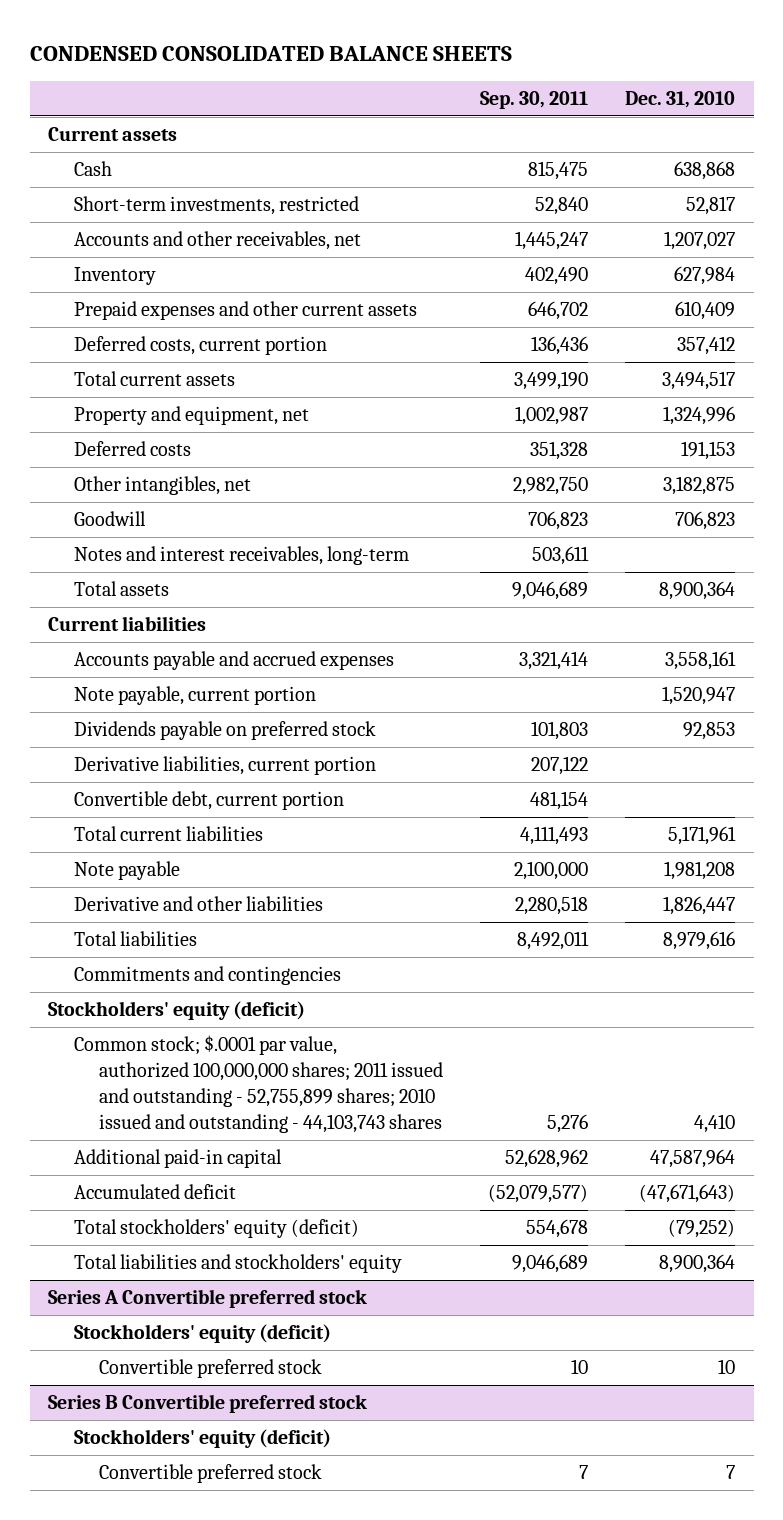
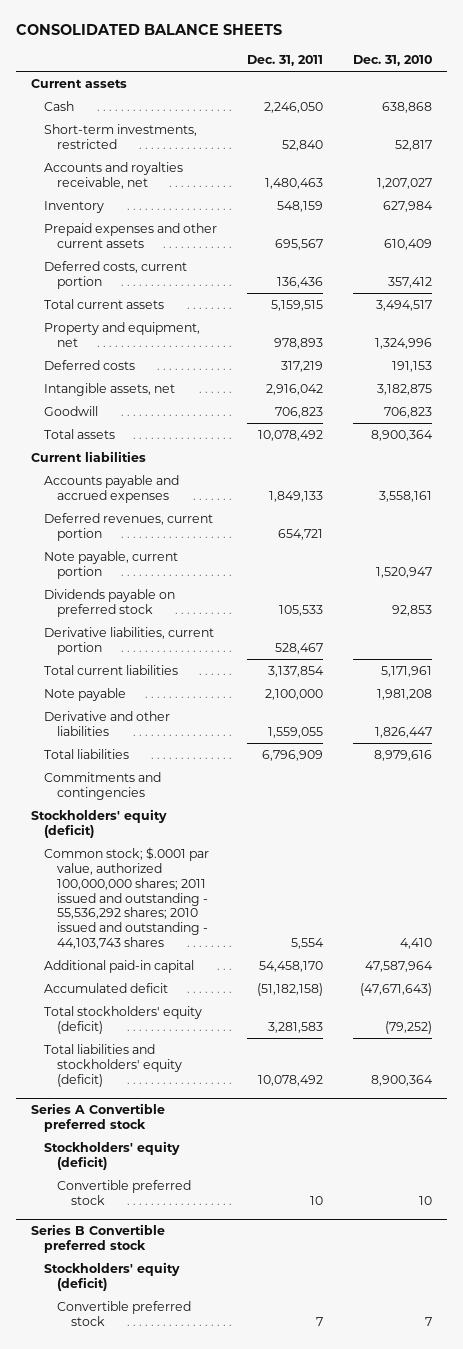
- CONDENSED CONSOLIDATED BALANCE SHEETS
+ CONSOLIDATED BALANCE SHEETS
- | Sep. 30, 2011 | Dec. 31, 2010
+ | Dec. 31, 2011 | Dec. 31, 2010
- Accounts and other receivables, net | 1,445,247 | 1,207,027
+ Accounts and royalties receivable, net | 1,480,463 | 1,207,027
- Other intangibles, net | 2,982,750 | 3,182,875
+ Intangible assets, net | 2,916,042 | 3,182,875
- Notes and interest receivables, long-term | 503,611 |
+ Deferred revenues, current portion | 654,721 |
- Convertible debt, current portion | 481,154 |
- Common stock; $.0001 par value, authorized 100,000,000 shares; 2011 issued and outstanding - 52,755,899 shares; 2010 issued and outstanding - 44,103,743 shares | 5,276 | 4,410
+ Common stock; $.0001 par value, authorized 100,000,000 shares; 2011 issued and outstanding - 55,536,292 shares; 2010 issued and outstanding - 44,103,743 shares | 5,554 | 4,410
- Total liabilities and stockholders' equity | 9,046,689 | 8,900,364
+ Total liabilities and stockholders' equity (deficit) | 10,078,492 | 8,900,364

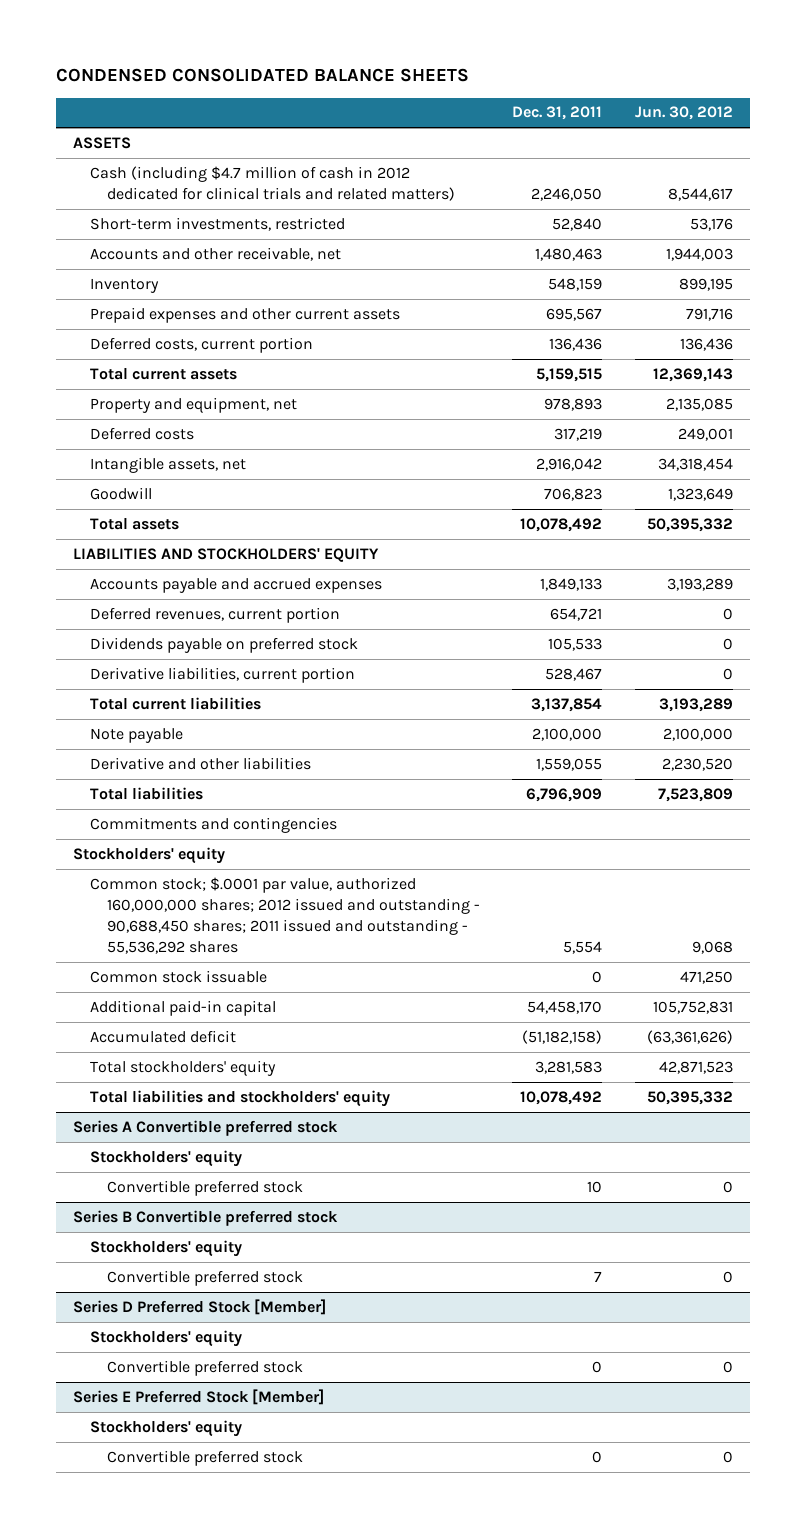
- CONSOLIDATED BALANCE SHEETS
+ CONDENSED CONSOLIDATED BALANCE SHEETS
- | Dec. 31, 2011 | Dec. 31, 2010
+ | Dec. 31, 2011 | Jun. 30, 2012
- Current assets
- Cash | 2,246,050 | 638,868
+ ASSETS
+ Cash (including $4.7 million of cash in 2012 dedicated for clinical trials and related matters) | 2,246,050 | 8,544,617
- Accounts and royalties receivable, net | 1,480,463 | 1,207,027
+ Accounts and other receivable, net | 1,480,463 | 1,944,003
- Current liabilities
+ LIABILITIES AND STOCKHOLDERS' EQUITY
- Note payable, current portion | | 1,520,947
- Stockholders' equity (deficit)
- Common stock; $.0001 par value, authorized 100,000,000 shares; 2011 issued and outstanding - 55,536,292 shares; 2010 issued and outstanding - 44,103,743 shares | 5,554 | 4,410
+ Stockholders' equity
+ Common stock; $.0001 par value, authorized 160,000,000 shares; 2012 issued and outstanding - 90,688,450 shares; 2011 issued and outstanding - 55,536,292 shares | 5,554 | 9,068
+ Common stock issuable | 0 | 471,250
- Total stockholders' equity (deficit) | 3,281,583 | (79,252)
- Total liabilities and stockholders' equity (deficit) | 10,078,492 | 8,900,364
+ Total stockholders' equity | 3,281,583 | 42,871,523
+ Total liabilities and stockholders' equity | 10,078,492 | 50,395,332
@ Series A Convertible preferred stock
- Stockholders' equity (deficit)
+ Stockholders' equity
@ Series B Convertible preferred stock
- Stockholders' equity (deficit)
+ Stockholders' equity
+ Series D Preferred Stock [Member]
+ Stockholders' equity
+ Convertible preferred stock | 0 | 0
+ Series E Preferred Stock [Member]
+ Stockholders' equity
+ Convertible preferred stock | 0 | 0

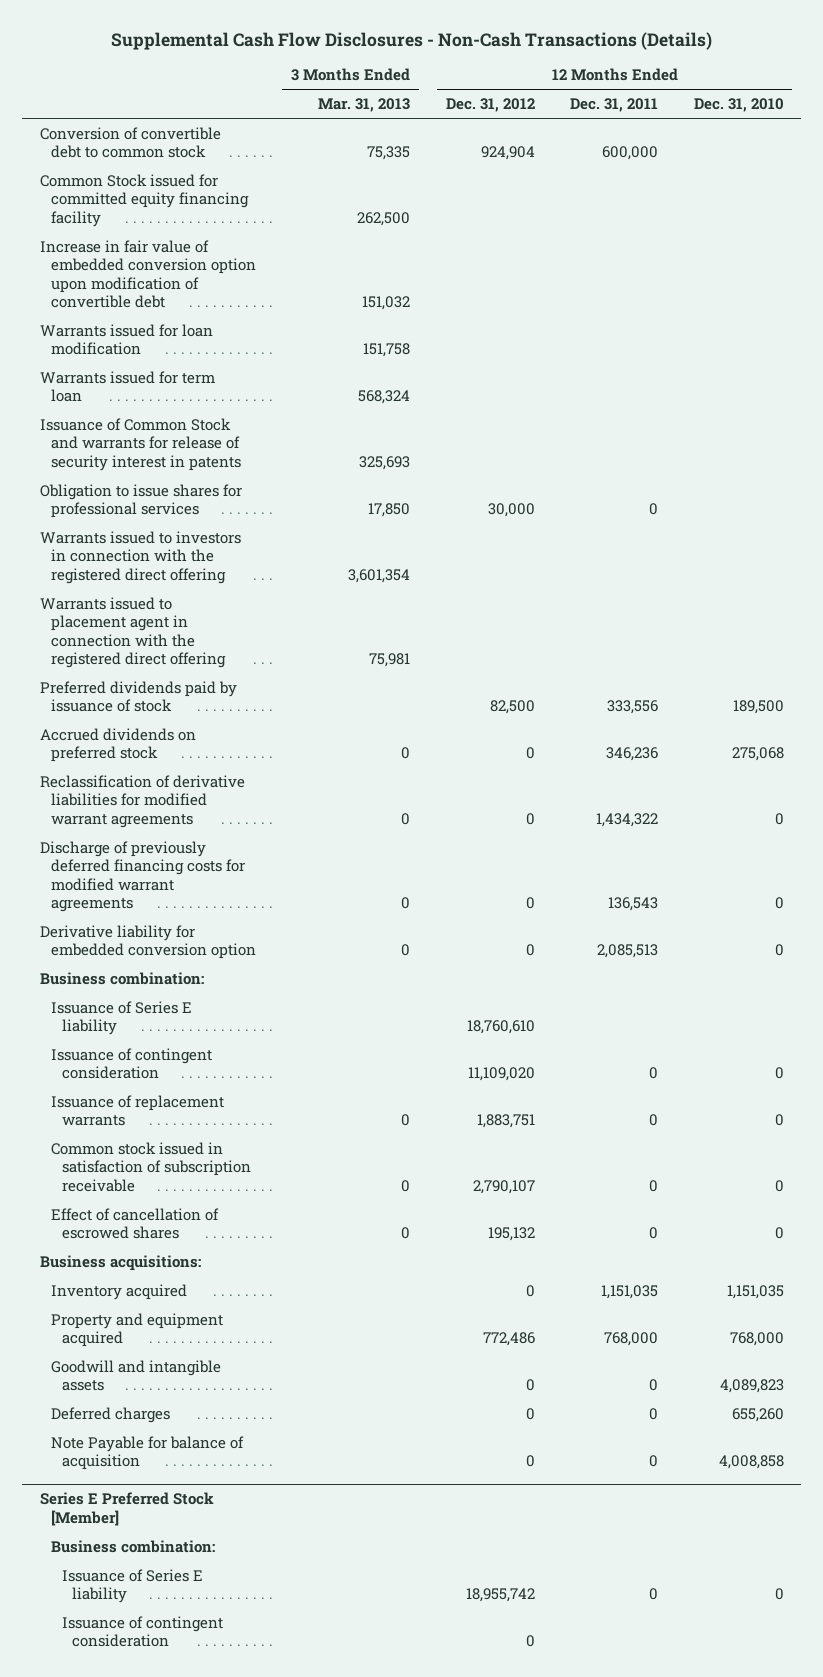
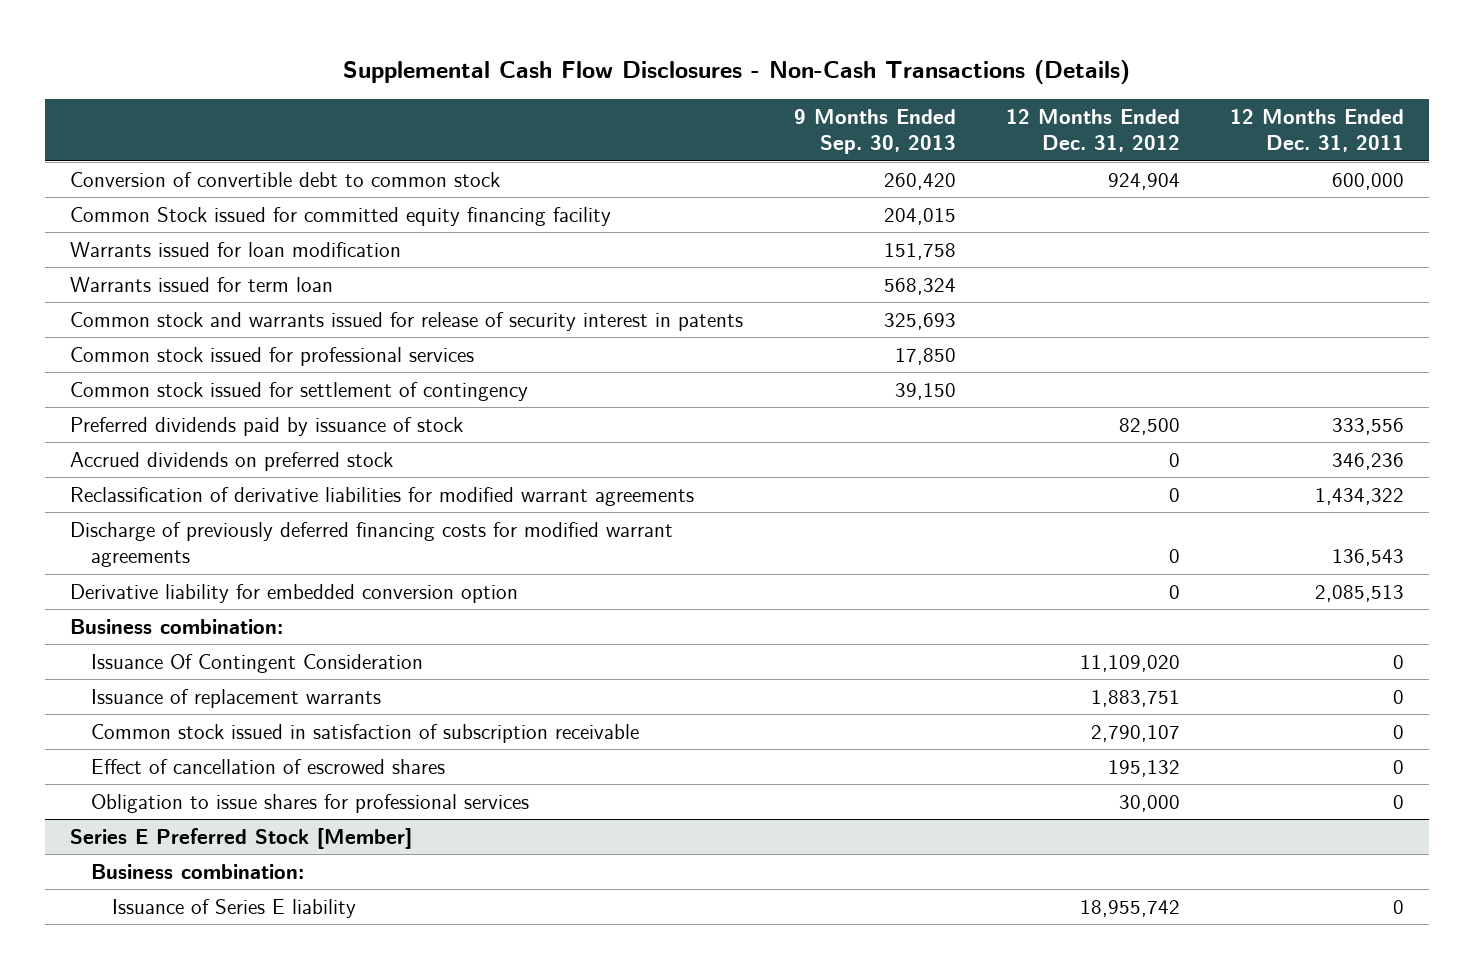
- | 3 Months Ended Mar. 31, 2013 | 12 Months Ended Dec. 31, 2012 | 12 Months Ended Dec. 31, 2011 | 12 Months Ended Dec. 31, 2010
+ | 9 Months Ended Sep. 30, 2013 | 12 Months Ended Dec. 31, 2012 | 12 Months Ended Dec. 31, 2011
- Increase in fair value of embedded conversion option upon modification of convertible debt | 151,032 | | |
- Issuance of Common Stock and warrants for release of security interest in patents | 325,693 | | |
- Warrants issued to investors in connection with the registered direct offering | 3,601,354 | | |
- Warrants issued to placement agent in connection with the registered direct offering | 75,981 | | |
+ Common stock and warrants issued for release of security interest in patents | 325,693 | |
+ Common stock issued for professional services | 17,850 | |
+ Common stock issued for settlement of contingency | 39,150 | |
- Issuance of Series E liability | | 18,760,610 | |
- Issuance of contingent consideration | | 11,109,020 | 0 | 0
+ Issuance Of Contingent Consideration | | 11,109,020 | 0
- Business acquisitions:
- Inventory acquired | | 0 | 1,151,035 | 1,151,035
- Property and equipment acquired | | 772,486 | 768,000 | 768,000
- Goodwill and intangible assets | | 0 | 0 | 4,089,823
- Deferred charges | | 0 | 0 | 655,260
- Note Payable for balance of acquisition | | 0 | 0 | 4,008,858
moved down: Obligation to issue shares for professional services | | 30,000 | 0
@ Series E Preferred Stock [Member]
- Issuance of contingent consideration | | 0 | |

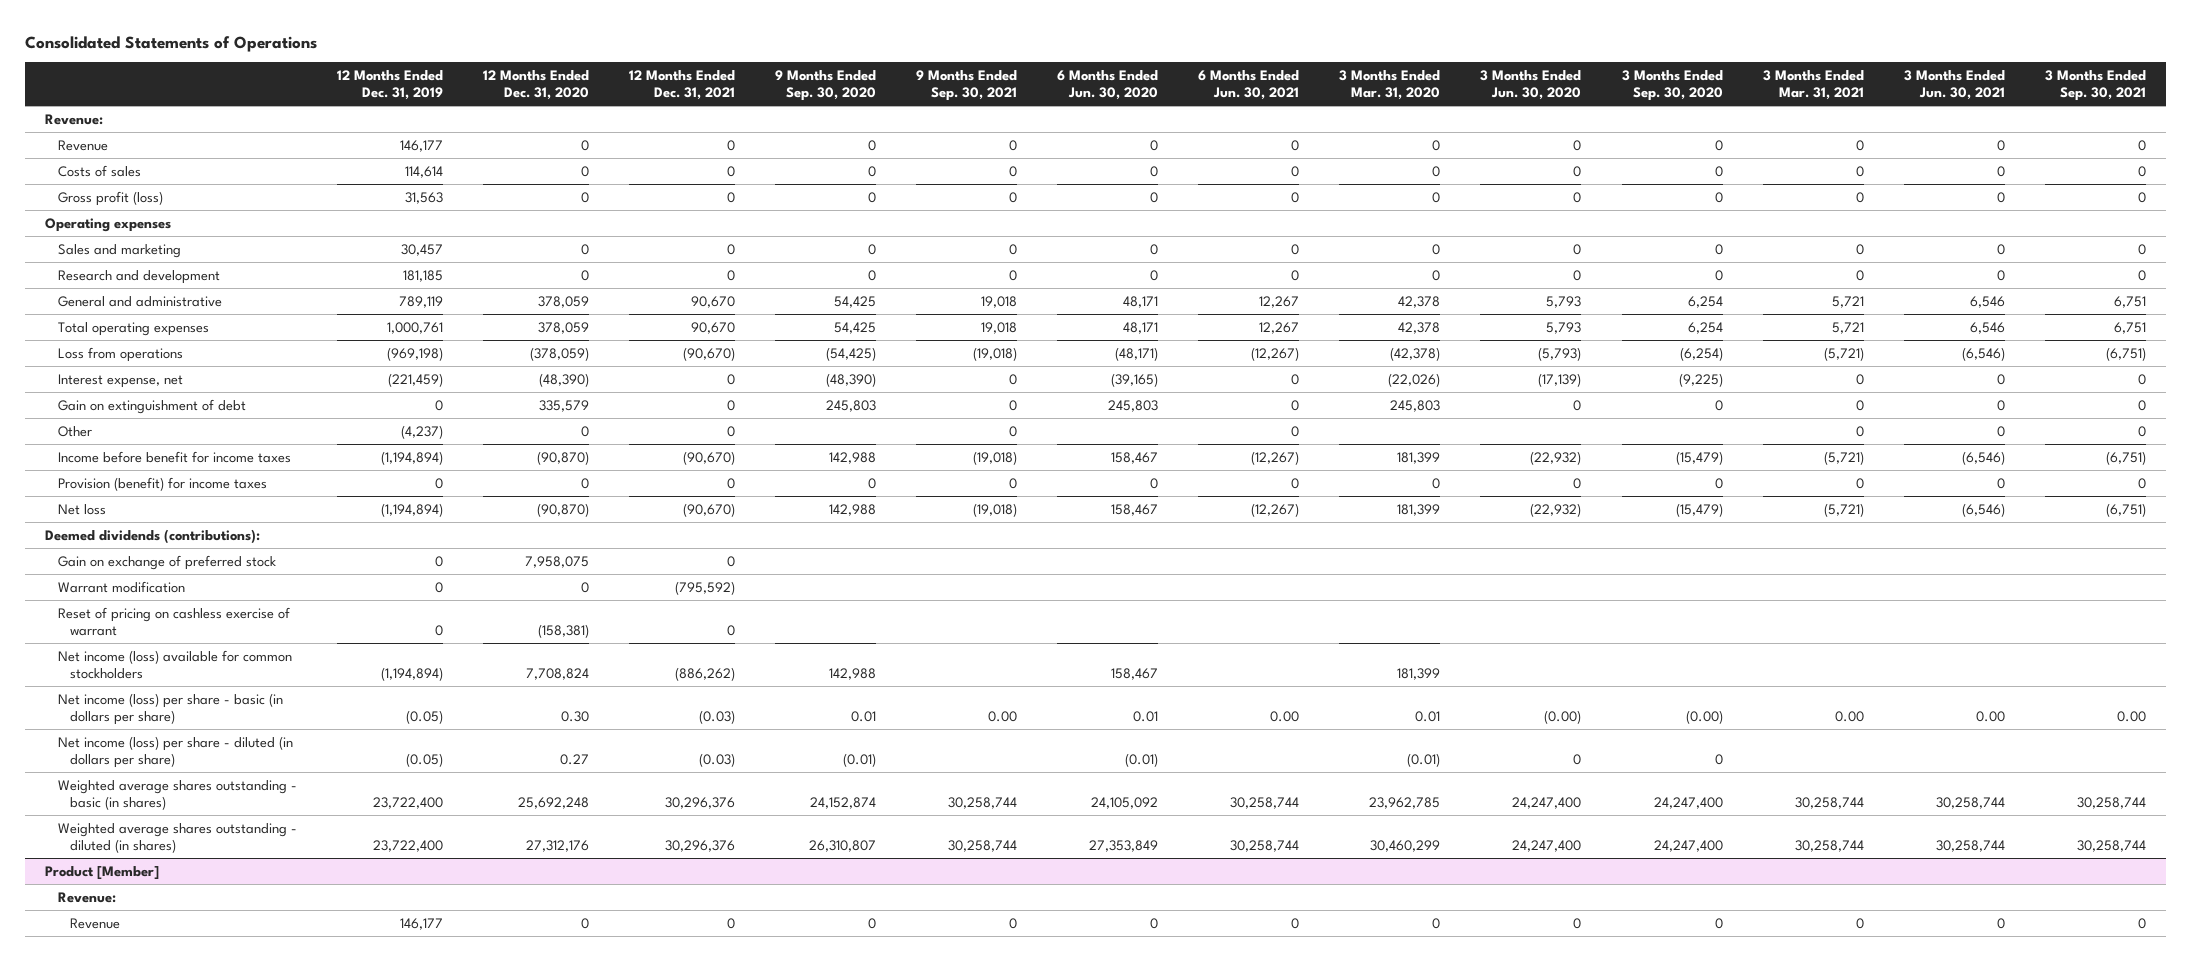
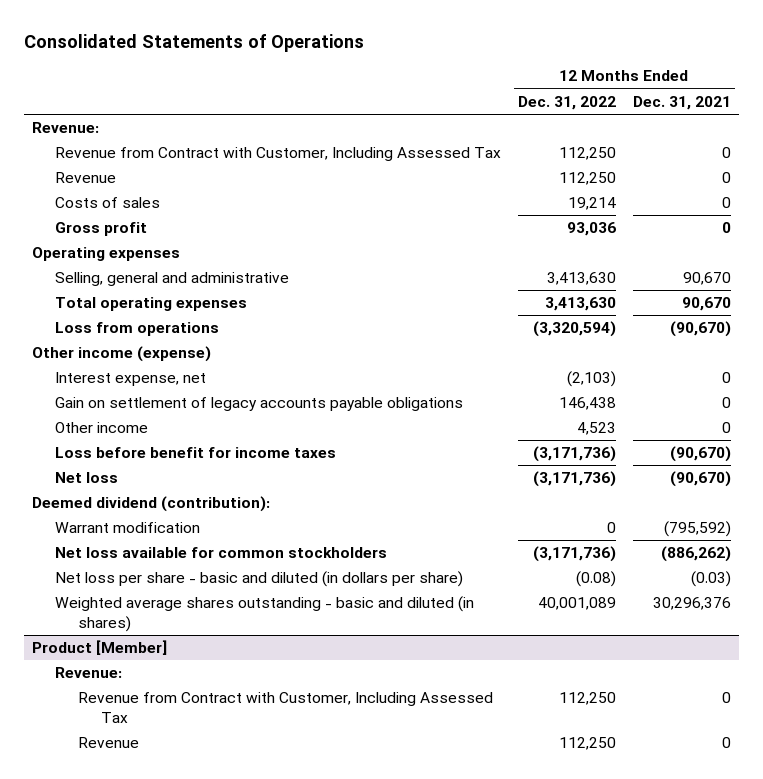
- | 12 Months Ended Dec. 31, 2019 | 12 Months Ended Dec. 31, 2020 | 12 Months Ended Dec. 31, 2021 | 9 Months Ended Sep. 30, 2020 | 9 Months Ended Sep. 30, 2021 | 6 Months Ended Jun. 30, 2020 | 6 Months Ended Jun. 30, 2021 | 3 Months Ended Mar. 31, 2020 | 3 Months Ended Jun. 30, 2020 | 3 Months Ended Sep. 30, 2020 | 3 Months Ended Mar. 31, 2021 | 3 Months Ended Jun. 30, 2021 | 3 Months Ended Sep. 30, 2021
+ | 12 Months Ended Dec. 31, 2022 | 12 Months Ended Dec. 31, 2021
+ Revenue from Contract with Customer, Including Assessed Tax | 112,250 | 0
- Gross profit (loss) | 31,563 | 0 | 0 | 0 | 0 | 0 | 0 | 0 | 0 | 0 | 0 | 0 | 0
+ Gross profit | 93,036 | 0
- Sales and marketing | 30,457 | 0 | 0 | 0 | 0 | 0 | 0 | 0 | 0 | 0 | 0 | 0 | 0
- Research and development | 181,185 | 0 | 0 | 0 | 0 | 0 | 0 | 0 | 0 | 0 | 0 | 0 | 0
- General and administrative | 789,119 | 378,059 | 90,670 | 54,425 | 19,018 | 48,171 | 12,267 | 42,378 | 5,793 | 6,254 | 5,721 | 6,546 | 6,751
+ Selling, general and administrative | 3,413,630 | 90,670
+ Other income (expense)
- Gain on extinguishment of debt | 0 | 335,579 | 0 | 245,803 | 0 | 245,803 | 0 | 245,803 | 0 | 0 | 0 | 0 | 0
- Other | (4,237) | 0 | 0 | | 0 | | 0 | | | | 0 | 0 | 0
- Income before benefit for income taxes | (1,194,894) | (90,870) | (90,670) | 142,988 | (19,018) | 158,467 | (12,267) | 181,399 | (22,932) | (15,479) | (5,721) | (6,546) | (6,751)
- Provision (benefit) for income taxes | 0 | 0 | 0 | 0 | 0 | 0 | 0 | 0 | 0 | 0 | 0 | 0 | 0
+ Gain on settlement of legacy accounts payable obligations | 146,438 | 0
+ Other income | 4,523 | 0
+ Loss before benefit for income taxes | (3,171,736) | (90,670)
- Deemed dividends (contributions):
- Gain on exchange of preferred stock | 0 | 7,958,075 | 0 | | | | | | | | | |
+ Deemed dividend (contribution):
- Reset of pricing on cashless exercise of warrant | 0 | (158,381) | 0 | | | | | | | | | |
- Net income (loss) available for common stockholders | (1,194,894) | 7,708,824 | (886,262) | 142,988 | | 158,467 | | 181,399 | | | | |
- Net income (loss) per share - basic (in dollars per share) | (0.05) | 0.30 | (0.03) | 0.01 | 0.00 | 0.01 | 0.00 | 0.01 | (0.00) | (0.00) | 0.00 | 0.00 | 0.00
- Net income (loss) per share - diluted (in dollars per share) | (0.05) | 0.27 | (0.03) | (0.01) | | (0.01) | | (0.01) | 0 | 0 | | |
- Weighted average shares outstanding - basic (in shares) | 23,722,400 | 25,692,248 | 30,296,376 | 24,152,874 | 30,258,744 | 24,105,092 | 30,258,744 | 23,962,785 | 24,247,400 | 24,247,400 | 30,258,744 | 30,258,744 | 30,258,744
- Weighted average shares outstanding - diluted (in shares) | 23,722,400 | 27,312,176 | 30,296,376 | 26,310,807 | 30,258,744 | 27,353,849 | 30,258,744 | 30,460,299 | 24,247,400 | 24,247,400 | 30,258,744 | 30,258,744 | 30,258,744
+ Net loss available for common stockholders | (3,171,736) | (886,262)
+ Net loss per share - basic and diluted (in dollars per share) | (0.08) | (0.03)
+ Weighted average shares outstanding - basic and diluted (in shares) | 40,001,089 | 30,296,376
@ Product [Member]
+ Revenue from Contract with Customer, Including Assessed Tax | 112,250 | 0

